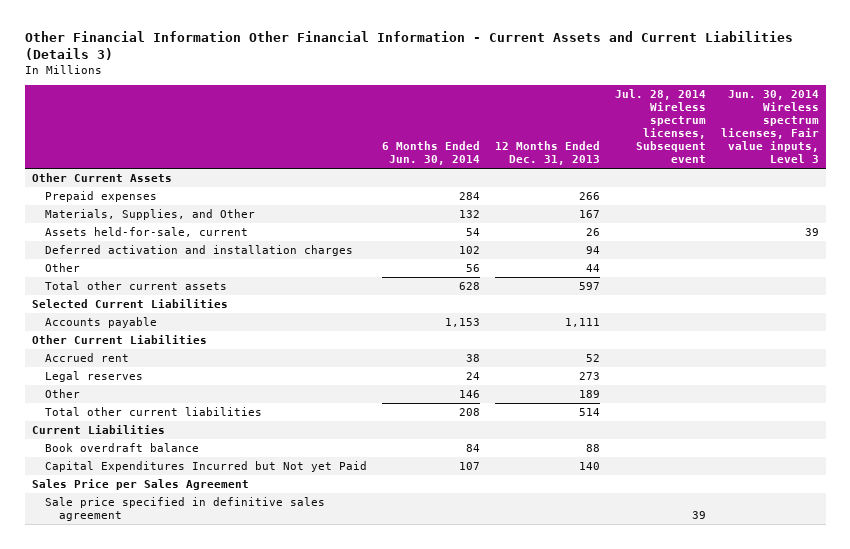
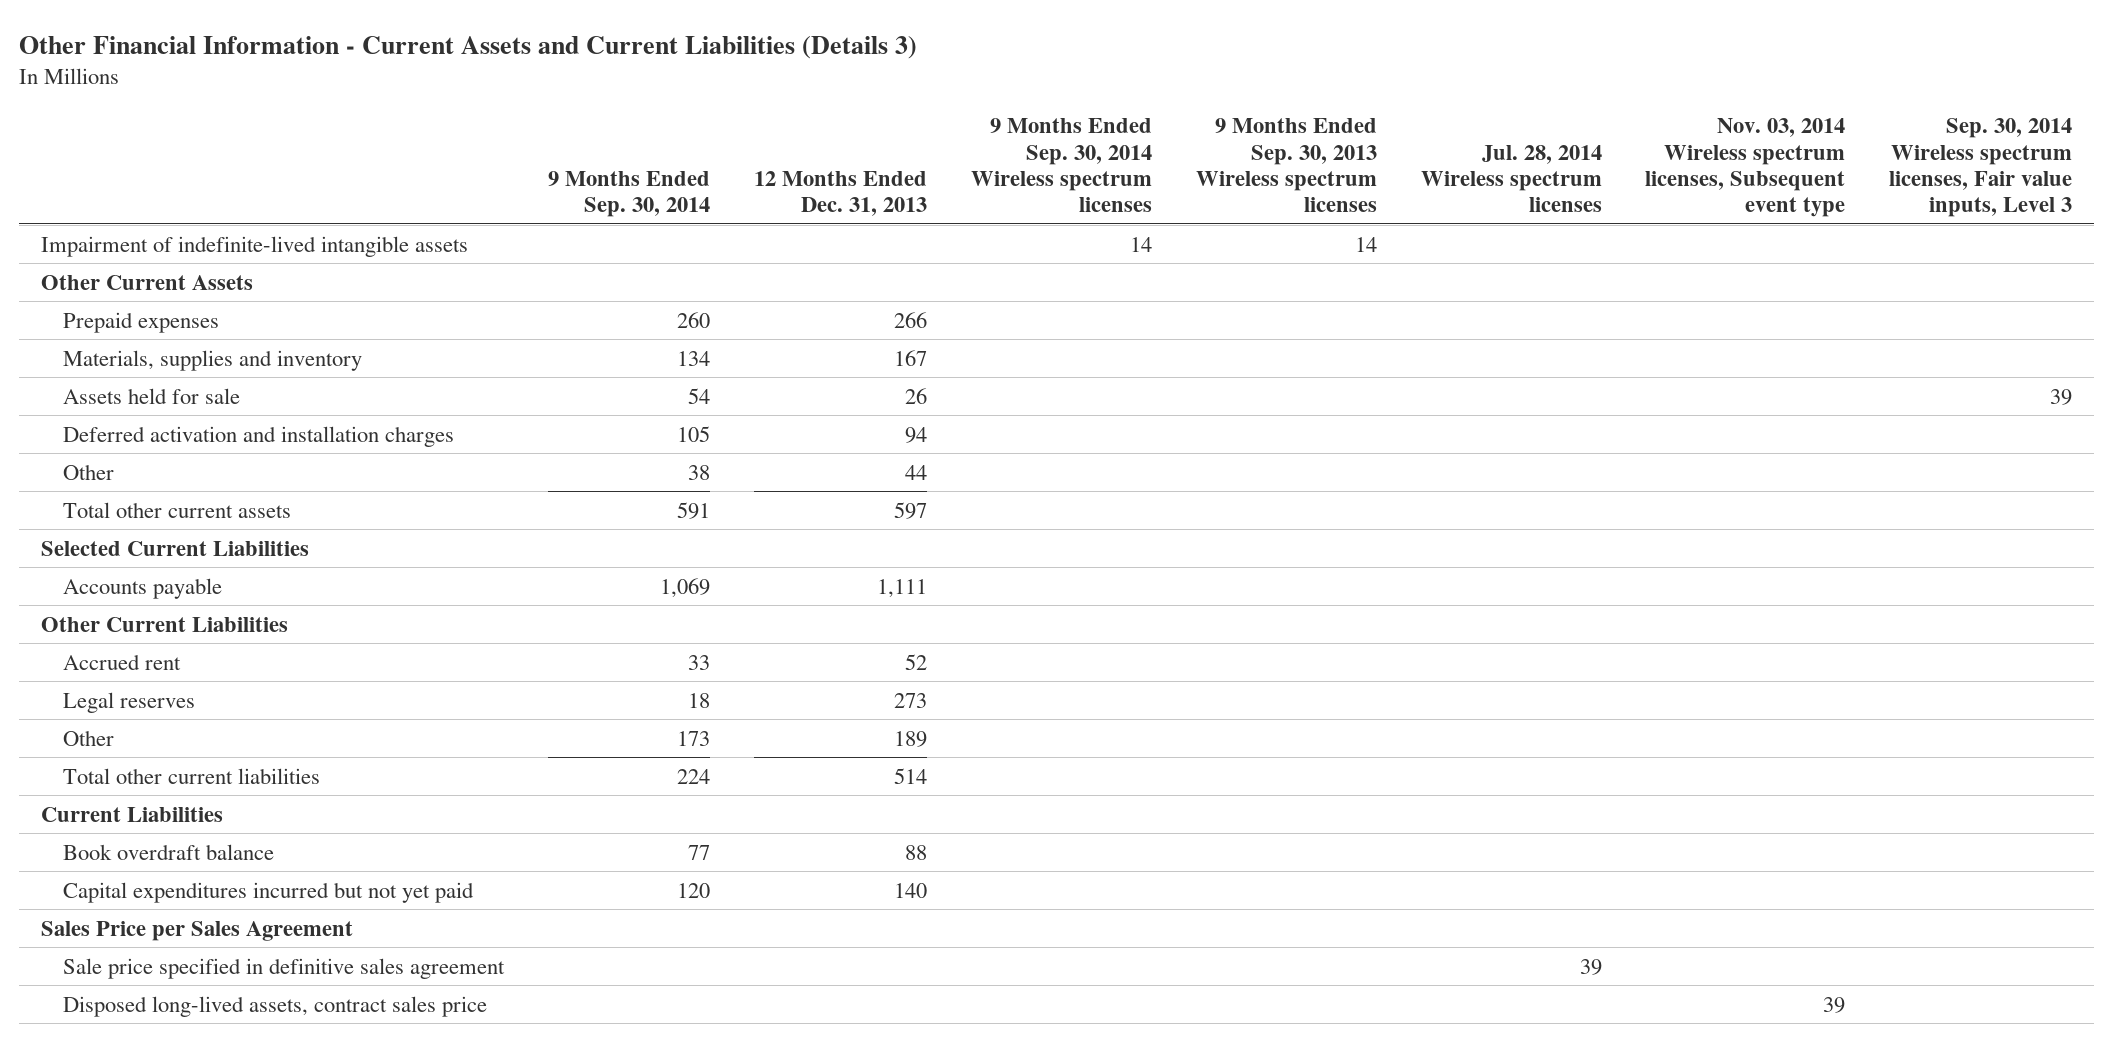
- Other Financial Information Other Financial Information - Current Assets and Current Liabilities (Details 3)
+ Other Financial Information - Current Assets and Current Liabilities (Details 3)
- | 6 Months Ended Jun. 30, 2014 | 12 Months Ended Dec. 31, 2013 | Jul. 28, 2014 Wireless spectrum licenses, Subsequent event | Jun. 30, 2014 Wireless spectrum licenses, Fair value inputs, Level 3
+ | 9 Months Ended Sep. 30, 2014 | 12 Months Ended Dec. 31, 2013 | 9 Months Ended Sep. 30, 2014 Wireless spectrum licenses | 9 Months Ended Sep. 30, 2013 Wireless spectrum licenses | Jul. 28, 2014 Wireless spectrum licenses | Nov. 03, 2014 Wireless spectrum licenses, Subsequent event type | Sep. 30, 2014 Wireless spectrum licenses, Fair value inputs, Level 3
+ Impairment of indefinite-lived intangible assets | | | 14 | 14 | | |
- Materials, Supplies, and Other | 132 | 167 | |
- Assets held-for-sale, current | 54 | 26 | | 39
+ Materials, supplies and inventory | 134 | 167 | | | | |
+ Assets held for sale | 54 | 26 | | | | | 39
- Capital Expenditures Incurred but Not yet Paid | 107 | 140 | |
+ Capital expenditures incurred but not yet paid | 120 | 140 | | | | |
+ Disposed long-lived assets, contract sales price | | | | | | 39 |

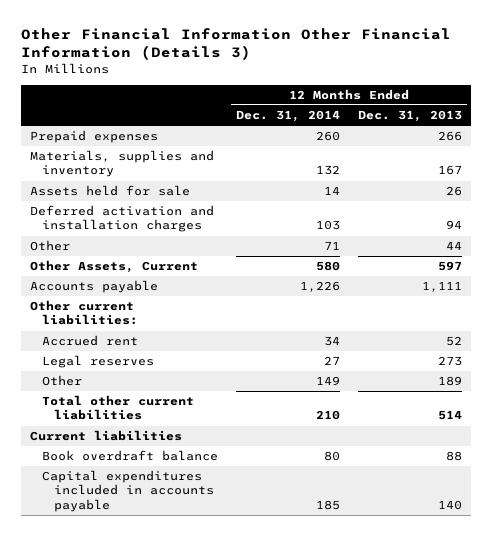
- Other Financial Information - Current Assets and Current Liabilities (Details 3)
+ Other Financial Information Other Financial Information (Details 3)
- | 9 Months Ended Sep. 30, 2014 | 12 Months Ended Dec. 31, 2013 | 9 Months Ended Sep. 30, 2014 Wireless spectrum licenses | 9 Months Ended Sep. 30, 2013 Wireless spectrum licenses | Jul. 28, 2014 Wireless spectrum licenses | Nov. 03, 2014 Wireless spectrum licenses, Subsequent event type | Sep. 30, 2014 Wireless spectrum licenses, Fair value inputs, Level 3
+ | 12 Months Ended Dec. 31, 2014 | 12 Months Ended Dec. 31, 2013
- Impairment of indefinite-lived intangible assets | | | 14 | 14 | | |
- Other Current Assets
- Total other current assets | 591 | 597 | | | | |
- Selected Current Liabilities
+ Other Assets, Current | 580 | 597
- Other Current Liabilities
+ Other current liabilities:
- Current Liabilities
+ Current liabilities
- Capital expenditures incurred but not yet paid | 120 | 140 | | | | |
- Sales Price per Sales Agreement
- Sale price specified in definitive sales agreement | | | | | 39 | |
- Disposed long-lived assets, contract sales price | | | | | | 39 |
+ Capital expenditures included in accounts payable | 185 | 140

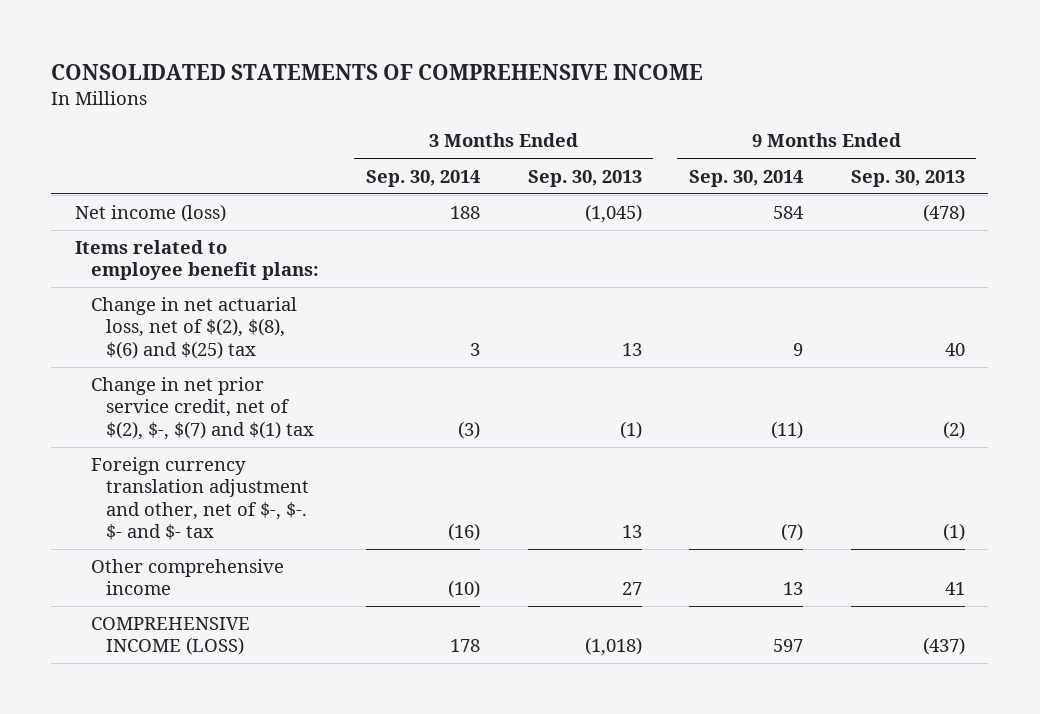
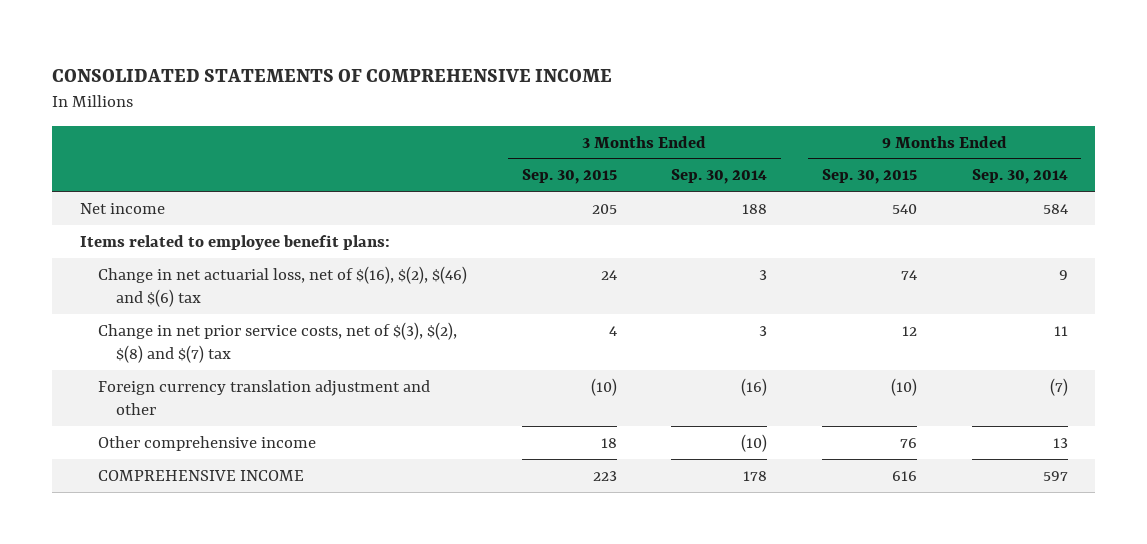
- | 3 Months Ended Sep. 30, 2014 | 3 Months Ended Sep. 30, 2013 | 9 Months Ended Sep. 30, 2014 | 9 Months Ended Sep. 30, 2013
+ | 3 Months Ended Sep. 30, 2015 | 3 Months Ended Sep. 30, 2014 | 9 Months Ended Sep. 30, 2015 | 9 Months Ended Sep. 30, 2014
- Net income (loss) | 188 | (1,045) | 584 | (478)
+ Net income | 205 | 188 | 540 | 584
- Change in net actuarial loss, net of $(2), $(8), $(6) and $(25) tax | 3 | 13 | 9 | 40
- Change in net prior service credit, net of $(2), $-, $(7) and $(1) tax | (3) | (1) | (11) | (2)
- Foreign currency translation adjustment and other, net of $-, $-. $- and $- tax | (16) | 13 | (7) | (1)
+ Change in net actuarial loss, net of $(16), $(2), $(46) and $(6) tax | 24 | 3 | 74 | 9
+ Change in net prior service costs, net of $(3), $(2), $(8) and $(7) tax | 4 | 3 | 12 | 11
+ Foreign currency translation adjustment and other | (10) | (16) | (10) | (7)
- COMPREHENSIVE INCOME (LOSS) | 178 | (1,018) | 597 | (437)
+ COMPREHENSIVE INCOME | 223 | 178 | 616 | 597

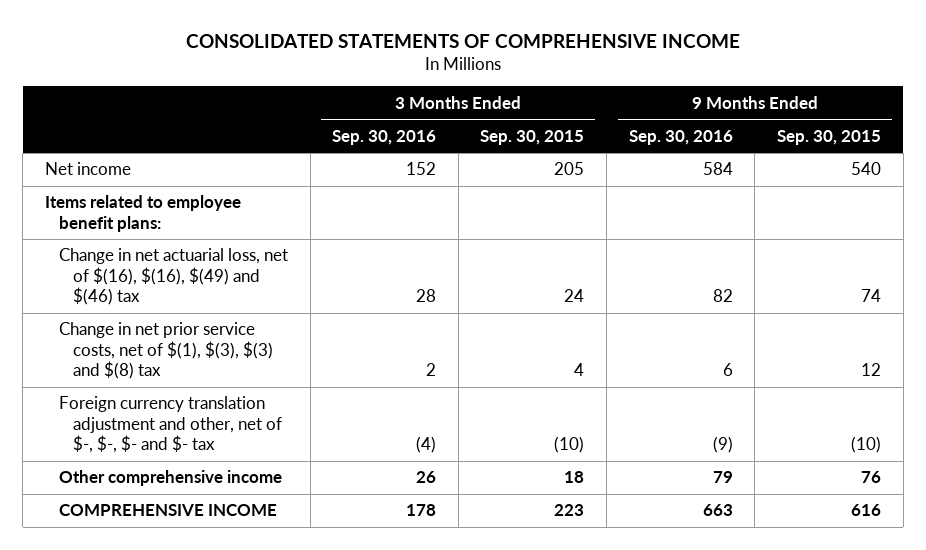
- | 3 Months Ended Sep. 30, 2015 | 3 Months Ended Sep. 30, 2014 | 9 Months Ended Sep. 30, 2015 | 9 Months Ended Sep. 30, 2014
+ | 3 Months Ended Sep. 30, 2016 | 3 Months Ended Sep. 30, 2015 | 9 Months Ended Sep. 30, 2016 | 9 Months Ended Sep. 30, 2015
- Change in net actuarial loss, net of $(16), $(2), $(46) and $(6) tax | 24 | 3 | 74 | 9
- Change in net prior service costs, net of $(3), $(2), $(8) and $(7) tax | 4 | 3 | 12 | 11
- Foreign currency translation adjustment and other | (10) | (16) | (10) | (7)
+ Change in net actuarial loss, net of $(16), $(16), $(49) and $(46) tax | 28 | 24 | 82 | 74
+ Change in net prior service costs, net of $(1), $(3), $(3) and $(8) tax | 2 | 4 | 6 | 12
+ Foreign currency translation adjustment and other, net of $-, $-, $- and $- tax | (4) | (10) | (9) | (10)

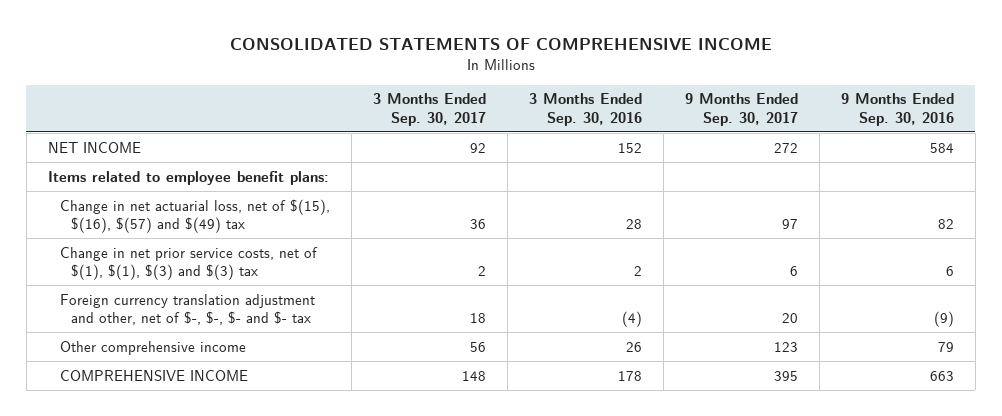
- | 3 Months Ended Sep. 30, 2016 | 3 Months Ended Sep. 30, 2015 | 9 Months Ended Sep. 30, 2016 | 9 Months Ended Sep. 30, 2015
+ | 3 Months Ended Sep. 30, 2017 | 3 Months Ended Sep. 30, 2016 | 9 Months Ended Sep. 30, 2017 | 9 Months Ended Sep. 30, 2016
- Net income | 152 | 205 | 584 | 540
+ NET INCOME | 92 | 152 | 272 | 584
- Change in net actuarial loss, net of $(16), $(16), $(49) and $(46) tax | 28 | 24 | 82 | 74
- Change in net prior service costs, net of $(1), $(3), $(3) and $(8) tax | 2 | 4 | 6 | 12
+ Change in net actuarial loss, net of $(15), $(16), $(57) and $(49) tax | 36 | 28 | 97 | 82
+ Change in net prior service costs, net of $(1), $(1), $(3) and $(3) tax | 2 | 2 | 6 | 6

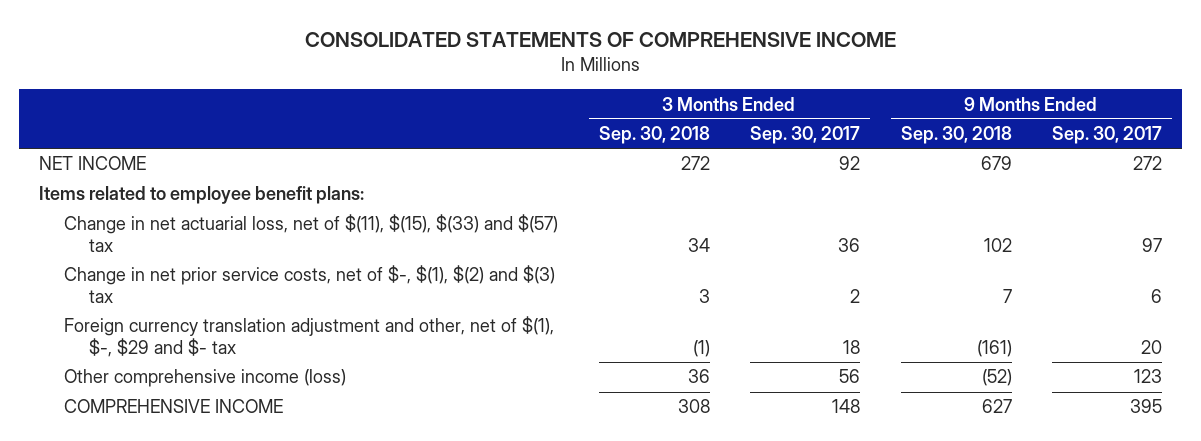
- | 3 Months Ended Sep. 30, 2017 | 3 Months Ended Sep. 30, 2016 | 9 Months Ended Sep. 30, 2017 | 9 Months Ended Sep. 30, 2016
+ | 3 Months Ended Sep. 30, 2018 | 3 Months Ended Sep. 30, 2017 | 9 Months Ended Sep. 30, 2018 | 9 Months Ended Sep. 30, 2017
- Change in net actuarial loss, net of $(15), $(16), $(57) and $(49) tax | 36 | 28 | 97 | 82
- Change in net prior service costs, net of $(1), $(1), $(3) and $(3) tax | 2 | 2 | 6 | 6
- Foreign currency translation adjustment and other, net of $-, $-, $- and $- tax | 18 | (4) | 20 | (9)
- Other comprehensive income | 56 | 26 | 123 | 79
+ Change in net actuarial loss, net of $(11), $(15), $(33) and $(57) tax | 34 | 36 | 102 | 97
+ Change in net prior service costs, net of $-, $(1), $(2) and $(3) tax | 3 | 2 | 7 | 6
+ Foreign currency translation adjustment and other, net of $(1), $-, $29 and $- tax | (1) | 18 | (161) | 20
+ Other comprehensive income (loss) | 36 | 56 | (52) | 123

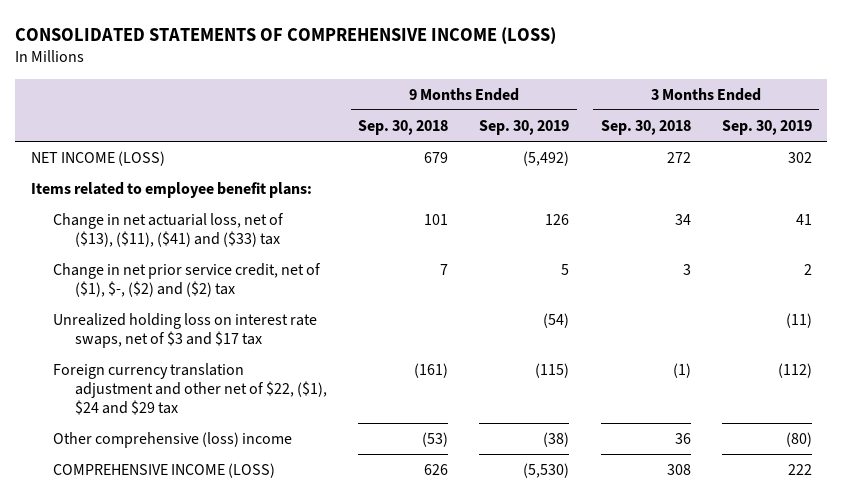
- CONSOLIDATED STATEMENTS OF COMPREHENSIVE INCOME
+ CONSOLIDATED STATEMENTS OF COMPREHENSIVE INCOME (LOSS)
- | 3 Months Ended Sep. 30, 2018 | 3 Months Ended Sep. 30, 2017 | 9 Months Ended Sep. 30, 2018 | 9 Months Ended Sep. 30, 2017
+ | 9 Months Ended Sep. 30, 2018 | 9 Months Ended Sep. 30, 2019 | 3 Months Ended Sep. 30, 2018 | 3 Months Ended Sep. 30, 2019
- NET INCOME | 272 | 92 | 679 | 272
+ NET INCOME (LOSS) | 679 | (5,492) | 272 | 302
- Change in net actuarial loss, net of $(11), $(15), $(33) and $(57) tax | 34 | 36 | 102 | 97
- Change in net prior service costs, net of $-, $(1), $(2) and $(3) tax | 3 | 2 | 7 | 6
- Foreign currency translation adjustment and other, net of $(1), $-, $29 and $- tax | (1) | 18 | (161) | 20
- Other comprehensive income (loss) | 36 | 56 | (52) | 123
- COMPREHENSIVE INCOME | 308 | 148 | 627 | 395
+ Change in net actuarial loss, net of ($13), ($11), ($41) and ($33) tax | 101 | 126 | 34 | 41
+ Change in net prior service credit, net of ($1), $-, ($2) and ($2) tax | 7 | 5 | 3 | 2
+ Unrealized holding loss on interest rate swaps, net of $3 and $17 tax | | (54) | | (11)
+ Foreign currency translation adjustment and other net of $22, ($1), $24 and $29 tax | (161) | (115) | (1) | (112)
+ Other comprehensive (loss) income | (53) | (38) | 36 | (80)
+ COMPREHENSIVE INCOME (LOSS) | 626 | (5,530) | 308 | 222

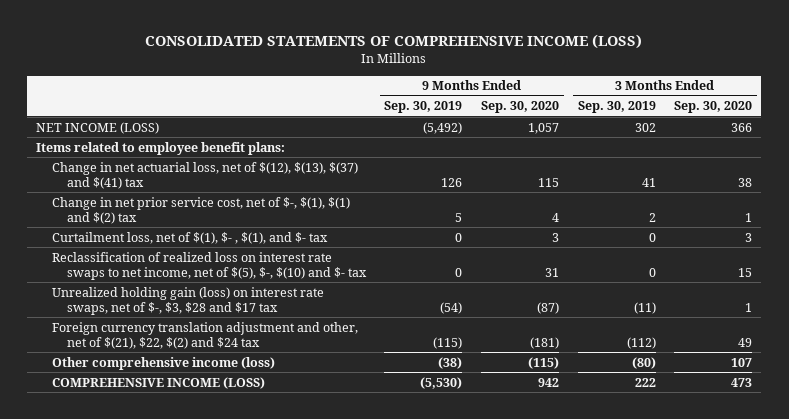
- | 9 Months Ended Sep. 30, 2018 | 9 Months Ended Sep. 30, 2019 | 3 Months Ended Sep. 30, 2018 | 3 Months Ended Sep. 30, 2019
+ | 9 Months Ended Sep. 30, 2019 | 9 Months Ended Sep. 30, 2020 | 3 Months Ended Sep. 30, 2019 | 3 Months Ended Sep. 30, 2020
- Change in net actuarial loss, net of ($13), ($11), ($41) and ($33) tax | 101 | 126 | 34 | 41
- Change in net prior service credit, net of ($1), $-, ($2) and ($2) tax | 7 | 5 | 3 | 2
- Unrealized holding loss on interest rate swaps, net of $3 and $17 tax | | (54) | | (11)
- Foreign currency translation adjustment and other net of $22, ($1), $24 and $29 tax | (161) | (115) | (1) | (112)
- Other comprehensive (loss) income | (53) | (38) | 36 | (80)
+ Change in net actuarial loss, net of $(12), $(13), $(37) and $(41) tax | 126 | 115 | 41 | 38
+ Change in net prior service cost, net of $-, $(1), $(1) and $(2) tax | 5 | 4 | 2 | 1
+ Curtailment loss, net of $(1), $- , $(1), and $- tax | 0 | 3 | 0 | 3
+ Reclassification of realized loss on interest rate swaps to net income, net of $(5), $-, $(10) and $- tax | 0 | 31 | 0 | 15
+ Unrealized holding gain (loss) on interest rate swaps, net of $-, $3, $28 and $17 tax | (54) | (87) | (11) | 1
+ Foreign currency translation adjustment and other, net of $(21), $22, $(2) and $24 tax | (115) | (181) | (112) | 49
+ Other comprehensive income (loss) | (38) | (115) | (80) | 107

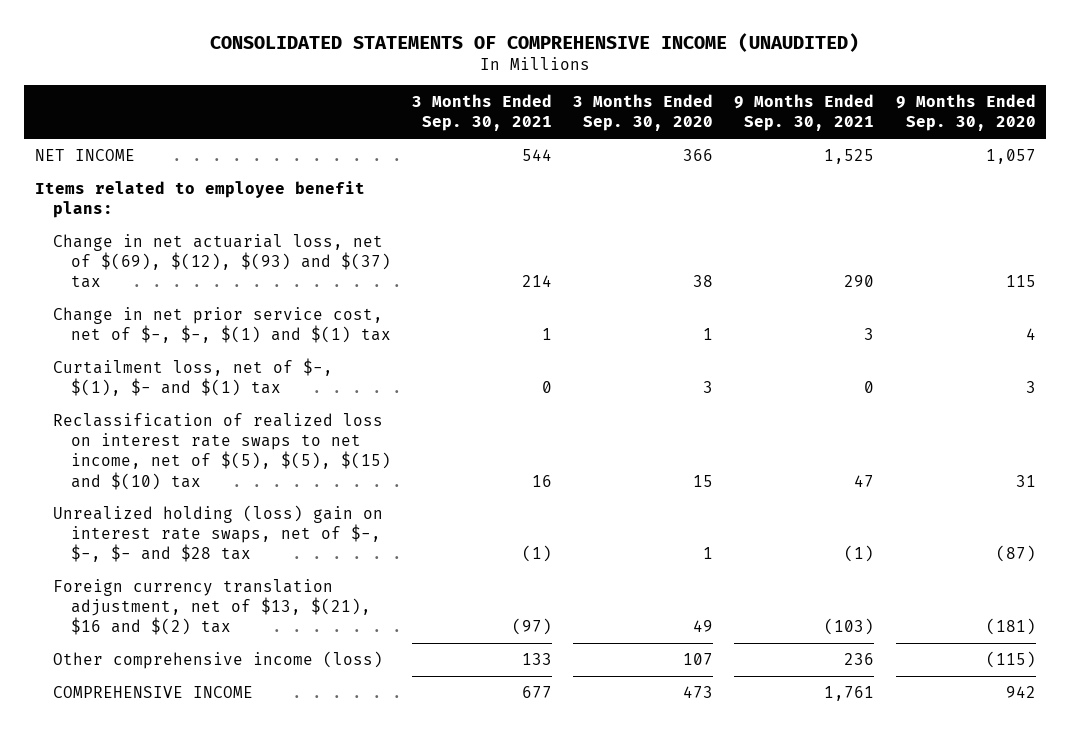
- CONSOLIDATED STATEMENTS OF COMPREHENSIVE INCOME (LOSS)
+ CONSOLIDATED STATEMENTS OF COMPREHENSIVE INCOME (UNAUDITED)
- | 9 Months Ended Sep. 30, 2019 | 9 Months Ended Sep. 30, 2020 | 3 Months Ended Sep. 30, 2019 | 3 Months Ended Sep. 30, 2020
+ | 3 Months Ended Sep. 30, 2021 | 3 Months Ended Sep. 30, 2020 | 9 Months Ended Sep. 30, 2021 | 9 Months Ended Sep. 30, 2020
- NET INCOME (LOSS) | (5,492) | 1,057 | 302 | 366
+ NET INCOME | 544 | 366 | 1,525 | 1,057
- Change in net actuarial loss, net of $(12), $(13), $(37) and $(41) tax | 126 | 115 | 41 | 38
- Change in net prior service cost, net of $-, $(1), $(1) and $(2) tax | 5 | 4 | 2 | 1
- Curtailment loss, net of $(1), $- , $(1), and $- tax | 0 | 3 | 0 | 3
- Reclassification of realized loss on interest rate swaps to net income, net of $(5), $-, $(10) and $- tax | 0 | 31 | 0 | 15
- Unrealized holding gain (loss) on interest rate swaps, net of $-, $3, $28 and $17 tax | (54) | (87) | (11) | 1
- Foreign currency translation adjustment and other, net of $(21), $22, $(2) and $24 tax | (115) | (181) | (112) | 49
+ Change in net actuarial loss, net of $(69), $(12), $(93) and $(37) tax | 214 | 38 | 290 | 115
+ Change in net prior service cost, net of $-, $-, $(1) and $(1) tax | 1 | 1 | 3 | 4
+ Curtailment loss, net of $-, $(1), $- and $(1) tax | 0 | 3 | 0 | 3
+ Reclassification of realized loss on interest rate swaps to net income, net of $(5), $(5), $(15) and $(10) tax | 16 | 15 | 47 | 31
+ Unrealized holding (loss) gain on interest rate swaps, net of $-, $-, $- and $28 tax | (1) | 1 | (1) | (87)
+ Foreign currency translation adjustment, net of $13, $(21), $16 and $(2) tax | (97) | 49 | (103) | (181)
- COMPREHENSIVE INCOME (LOSS) | (5,530) | 942 | 222 | 473
+ COMPREHENSIVE INCOME | 677 | 473 | 1,761 | 942

